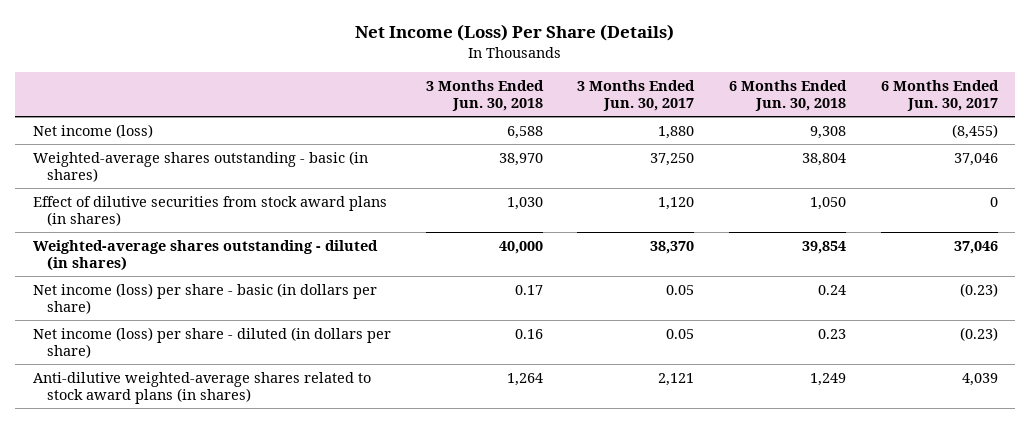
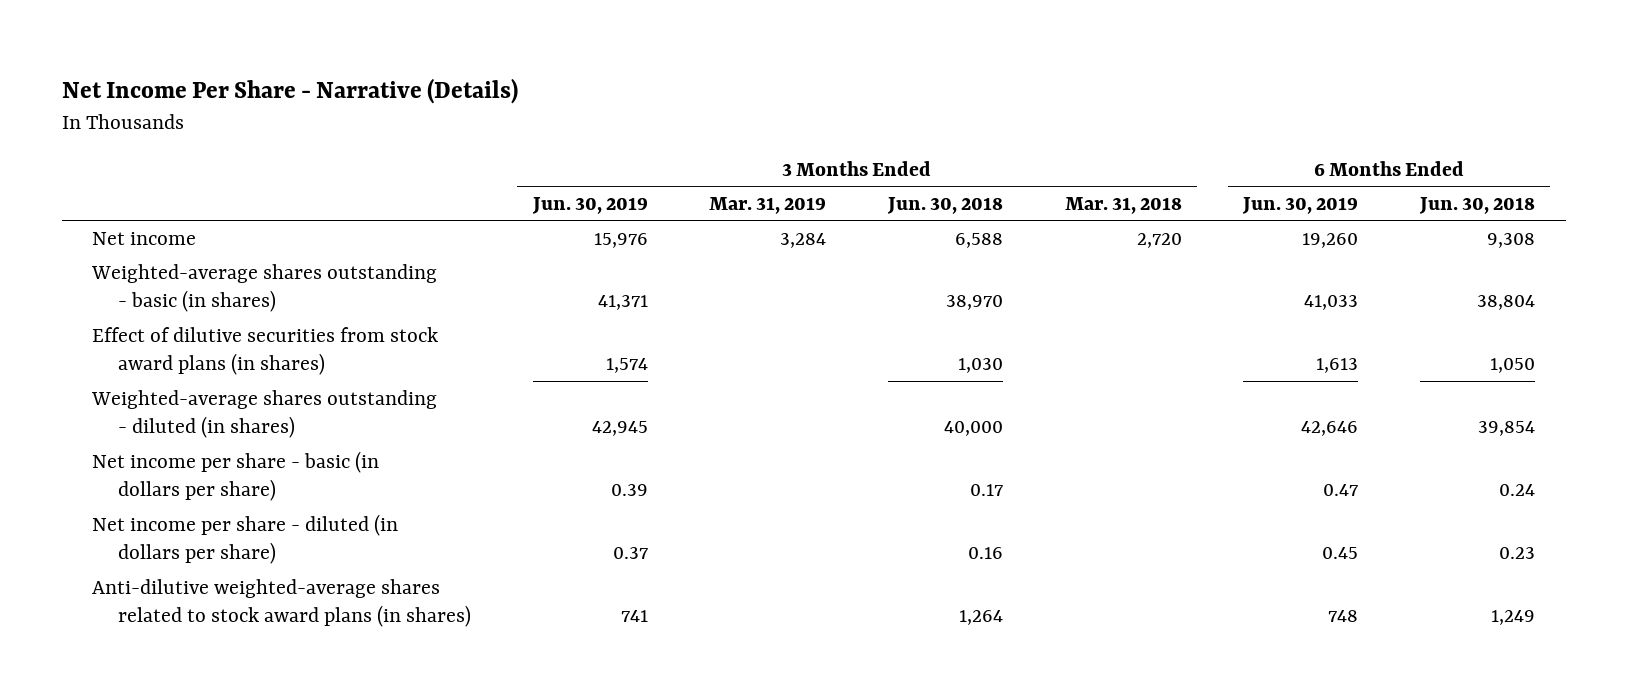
- Net Income (Loss) Per Share (Details)
+ Net Income Per Share - Narrative (Details)
- | 3 Months Ended Jun. 30, 2018 | 3 Months Ended Jun. 30, 2017 | 6 Months Ended Jun. 30, 2018 | 6 Months Ended Jun. 30, 2017
+ | 3 Months Ended Jun. 30, 2019 | 3 Months Ended Mar. 31, 2019 | 3 Months Ended Jun. 30, 2018 | 3 Months Ended Mar. 31, 2018 | 6 Months Ended Jun. 30, 2019 | 6 Months Ended Jun. 30, 2018
- Net income (loss) | 6,588 | 1,880 | 9,308 | (8,455)
+ Net income | 15,976 | 3,284 | 6,588 | 2,720 | 19,260 | 9,308
- Net income (loss) per share - basic (in dollars per share) | 0.17 | 0.05 | 0.24 | (0.23)
- Net income (loss) per share - diluted (in dollars per share) | 0.16 | 0.05 | 0.23 | (0.23)
+ Net income per share - basic (in dollars per share) | 0.39 | | 0.17 | | 0.47 | 0.24
+ Net income per share - diluted (in dollars per share) | 0.37 | | 0.16 | | 0.45 | 0.23

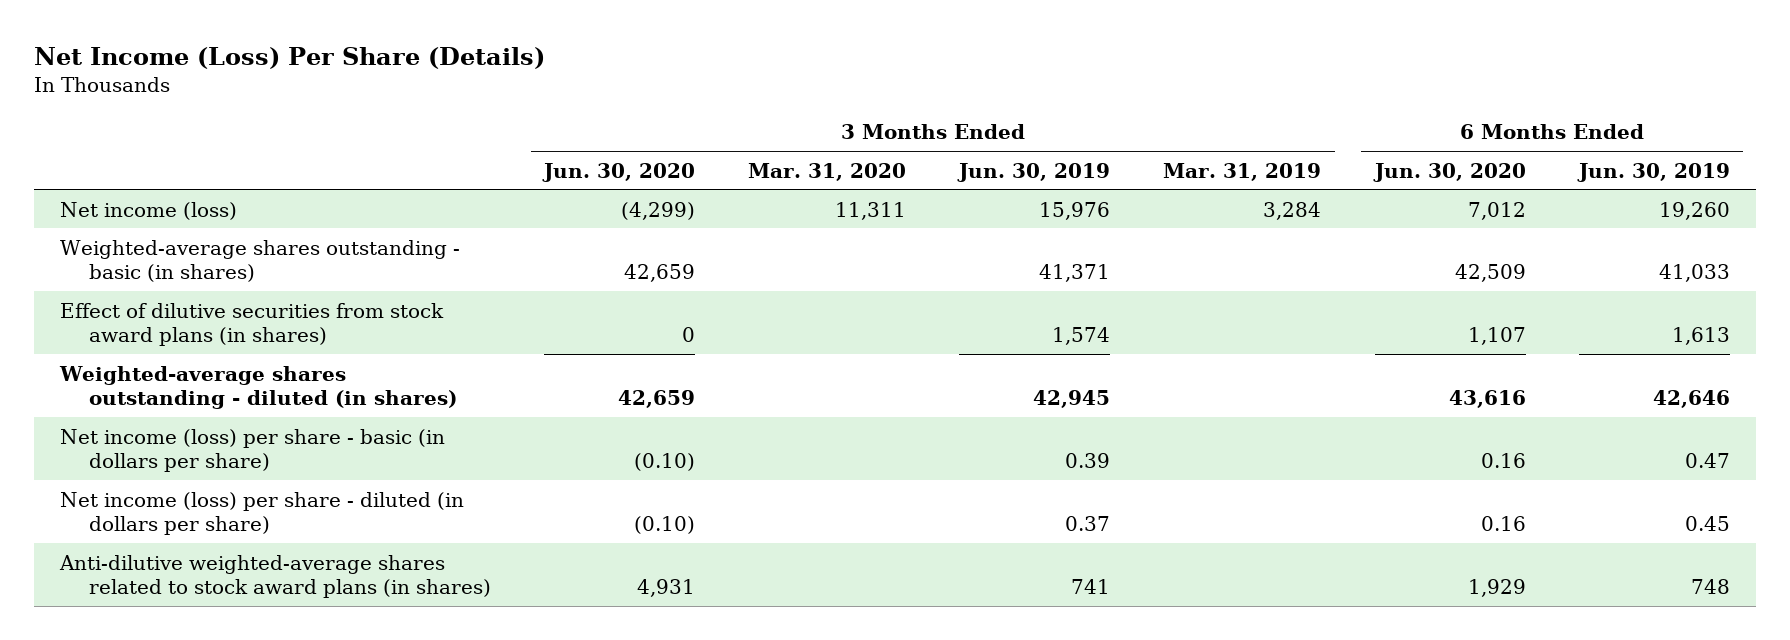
- Net Income Per Share - Narrative (Details)
+ Net Income (Loss) Per Share (Details)
- | 3 Months Ended Jun. 30, 2019 | 3 Months Ended Mar. 31, 2019 | 3 Months Ended Jun. 30, 2018 | 3 Months Ended Mar. 31, 2018 | 6 Months Ended Jun. 30, 2019 | 6 Months Ended Jun. 30, 2018
+ | 3 Months Ended Jun. 30, 2020 | 3 Months Ended Mar. 31, 2020 | 3 Months Ended Jun. 30, 2019 | 3 Months Ended Mar. 31, 2019 | 6 Months Ended Jun. 30, 2020 | 6 Months Ended Jun. 30, 2019
- Net income | 15,976 | 3,284 | 6,588 | 2,720 | 19,260 | 9,308
+ Net income (loss) | (4,299) | 11,311 | 15,976 | 3,284 | 7,012 | 19,260
- Net income per share - basic (in dollars per share) | 0.39 | | 0.17 | | 0.47 | 0.24
- Net income per share - diluted (in dollars per share) | 0.37 | | 0.16 | | 0.45 | 0.23
+ Net income (loss) per share - basic (in dollars per share) | (0.10) | | 0.39 | | 0.16 | 0.47
+ Net income (loss) per share - diluted (in dollars per share) | (0.10) | | 0.37 | | 0.16 | 0.45

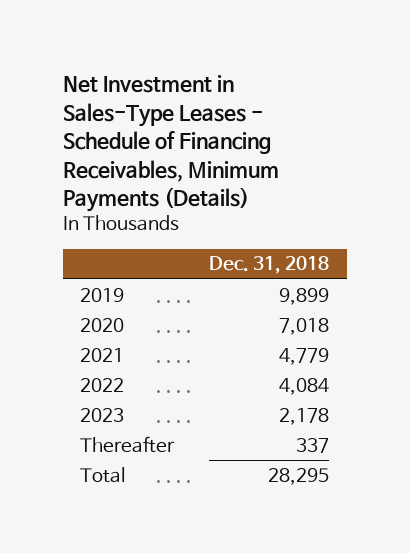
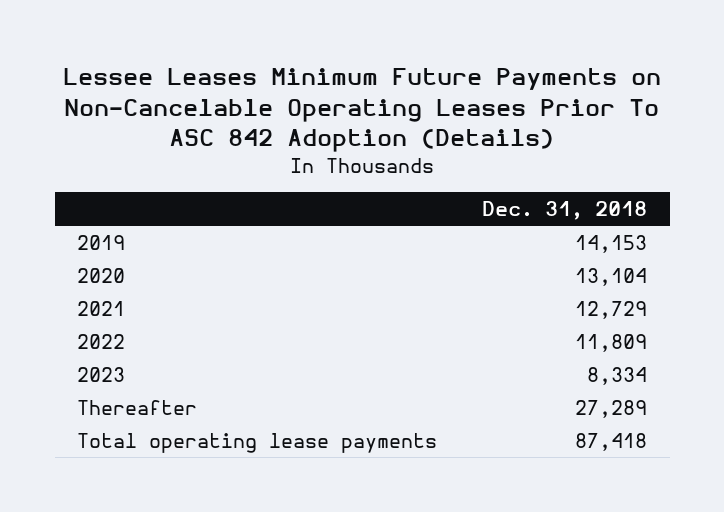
- Net Investment in Sales-Type Leases - Schedule of Financing Receivables, Minimum Payments (Details)
+ Lessee Leases Minimum Future Payments on Non-Cancelable Operating Leases Prior To ASC 842 Adoption (Details)
- 2019 | 9,899
- 2020 | 7,018
- 2021 | 4,779
- 2022 | 4,084
- 2023 | 2,178
- Thereafter | 337
- Total | 28,295
+ 2019 | 14,153
+ 2020 | 13,104
+ 2021 | 12,729
+ 2022 | 11,809
+ 2023 | 8,334
+ Thereafter | 27,289
+ Total operating lease payments | 87,418

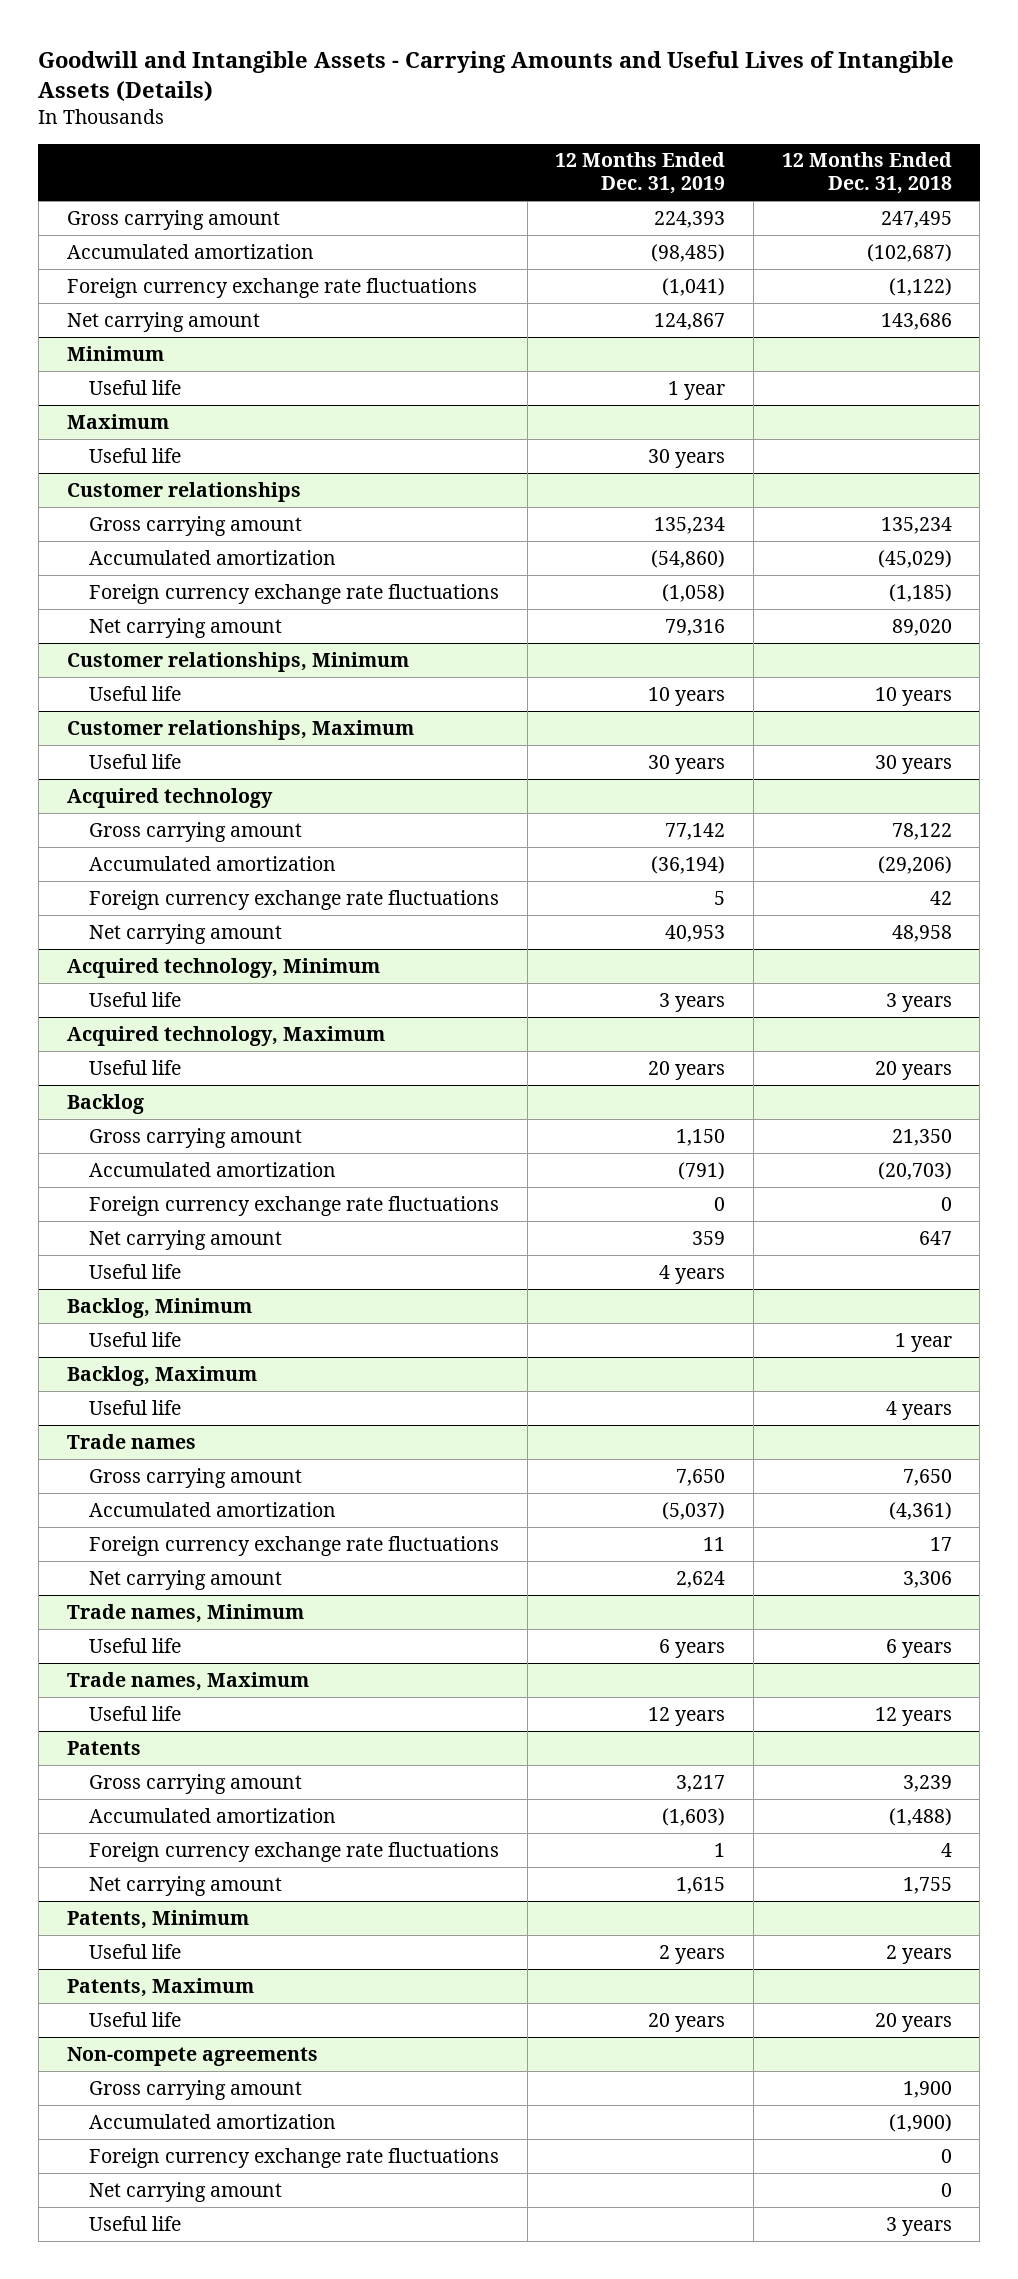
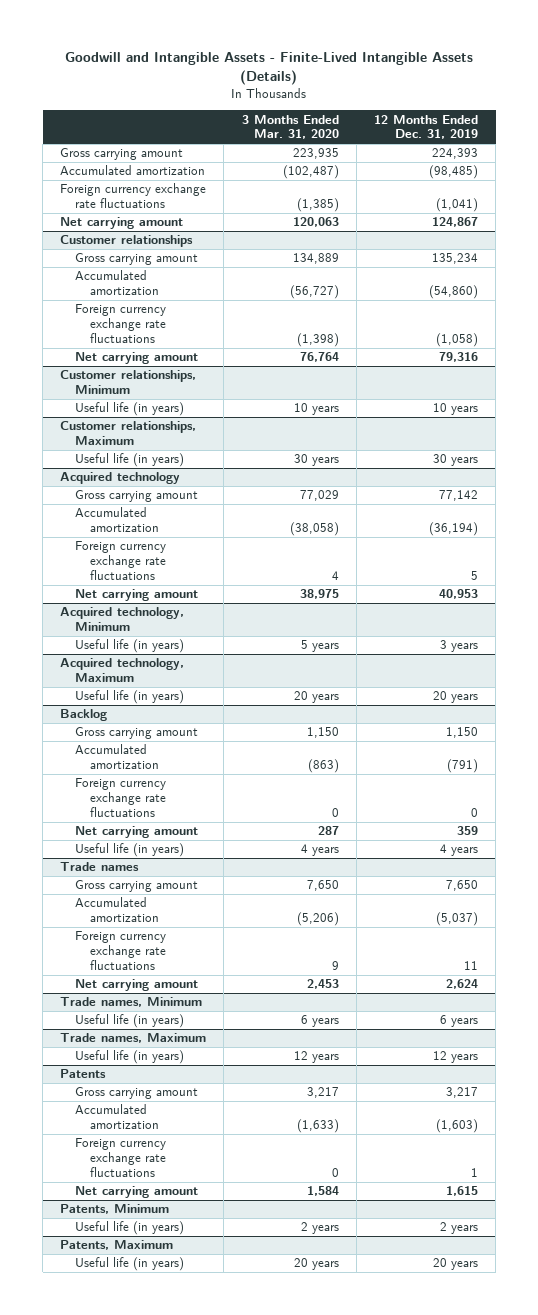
- Goodwill and Intangible Assets - Carrying Amounts and Useful Lives of Intangible Assets (Details)
+ Goodwill and Intangible Assets - Finite-Lived Intangible Assets (Details)
- | 12 Months Ended Dec. 31, 2019 | 12 Months Ended Dec. 31, 2018
+ | 3 Months Ended Mar. 31, 2020 | 12 Months Ended Dec. 31, 2019
- Minimum
- Useful life | 1 year |
- Maximum
- Useful life | 30 years |
@ Customer relationships, Minimum
- Useful life | 10 years | 10 years
+ Useful life (in years) | 10 years | 10 years
@ Customer relationships, Maximum
- Useful life | 30 years | 30 years
+ Useful life (in years) | 30 years | 30 years
@ Acquired technology, Minimum
- Useful life | 3 years | 3 years
+ Useful life (in years) | 5 years | 3 years
@ Acquired technology, Maximum
- Useful life | 20 years | 20 years
+ Useful life (in years) | 20 years | 20 years
@ Backlog
- Useful life | 4 years |
- Backlog, Minimum
- Useful life | | 1 year
- Backlog, Maximum
- Useful life | | 4 years
@ Backlog
+ Useful life (in years) | 4 years | 4 years
@ Trade names, Minimum
- Useful life | 6 years | 6 years
+ Useful life (in years) | 6 years | 6 years
@ Trade names, Maximum
- Useful life | 12 years | 12 years
+ Useful life (in years) | 12 years | 12 years
@ Patents, Minimum
- Useful life | 2 years | 2 years
+ Useful life (in years) | 2 years | 2 years
@ Patents, Maximum
- Useful life | 20 years | 20 years
- Non-compete agreements
- Gross carrying amount | | 1,900
- Accumulated amortization | | (1,900)
- Foreign currency exchange rate fluctuations | | 0
- Net carrying amount | | 0
- Useful life | | 3 years
@ Patents, Maximum
+ Useful life (in years) | 20 years | 20 years

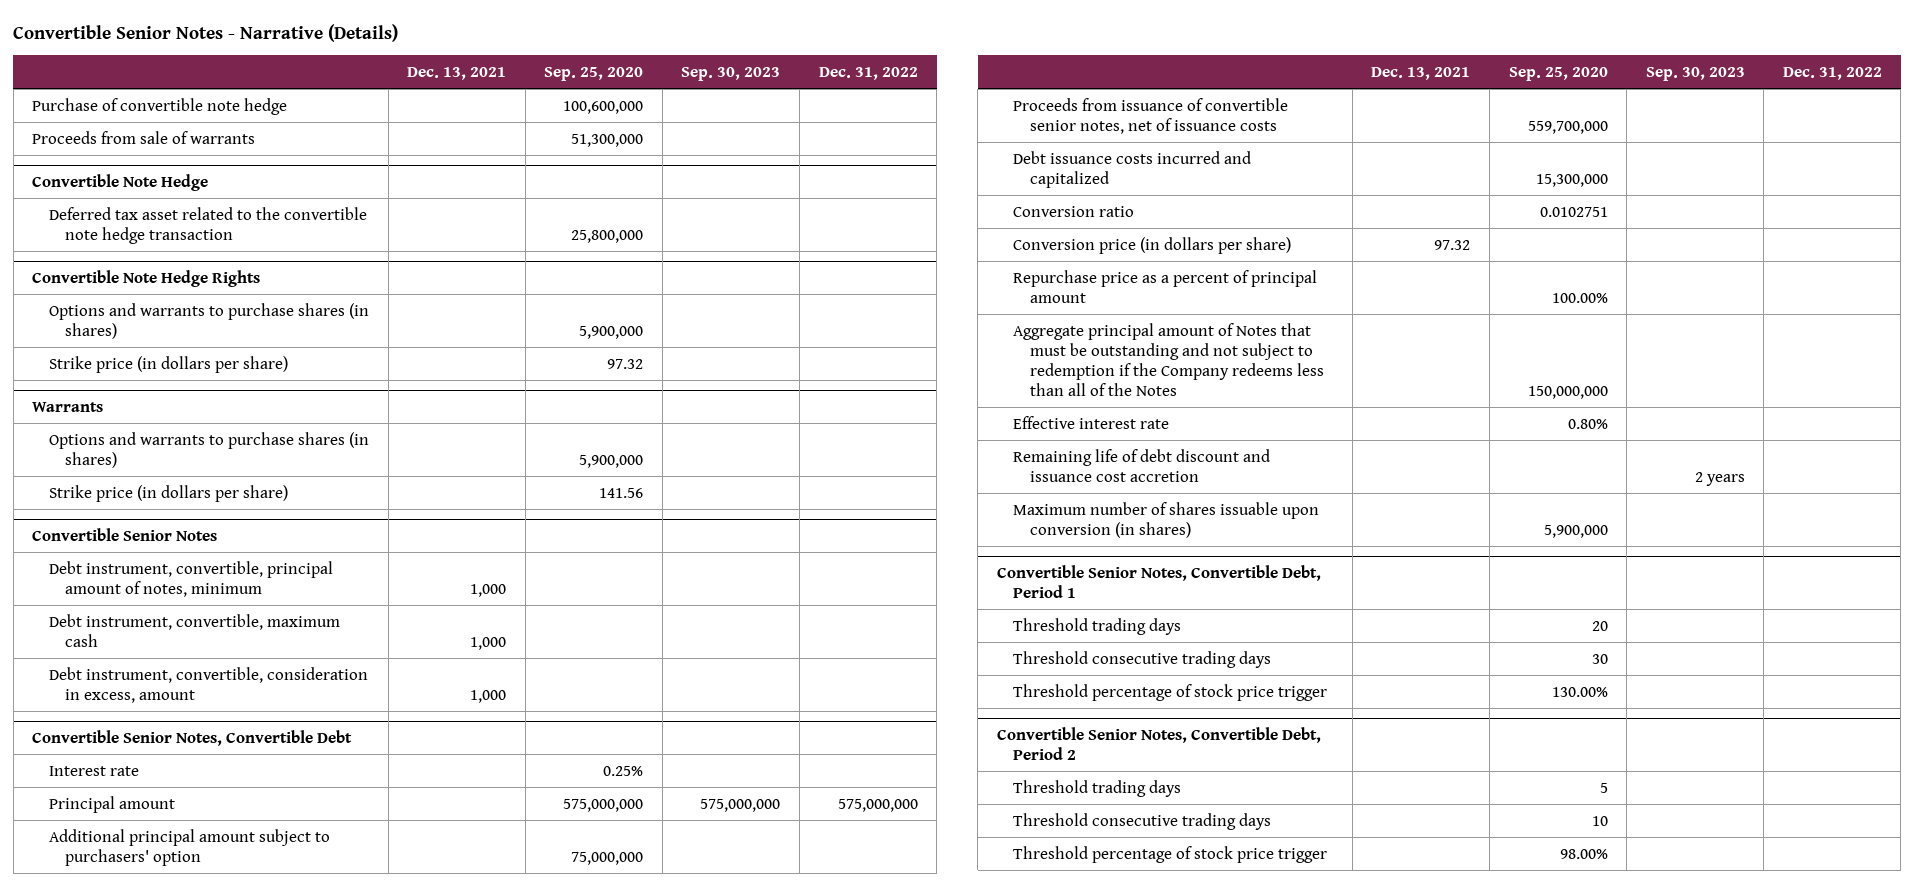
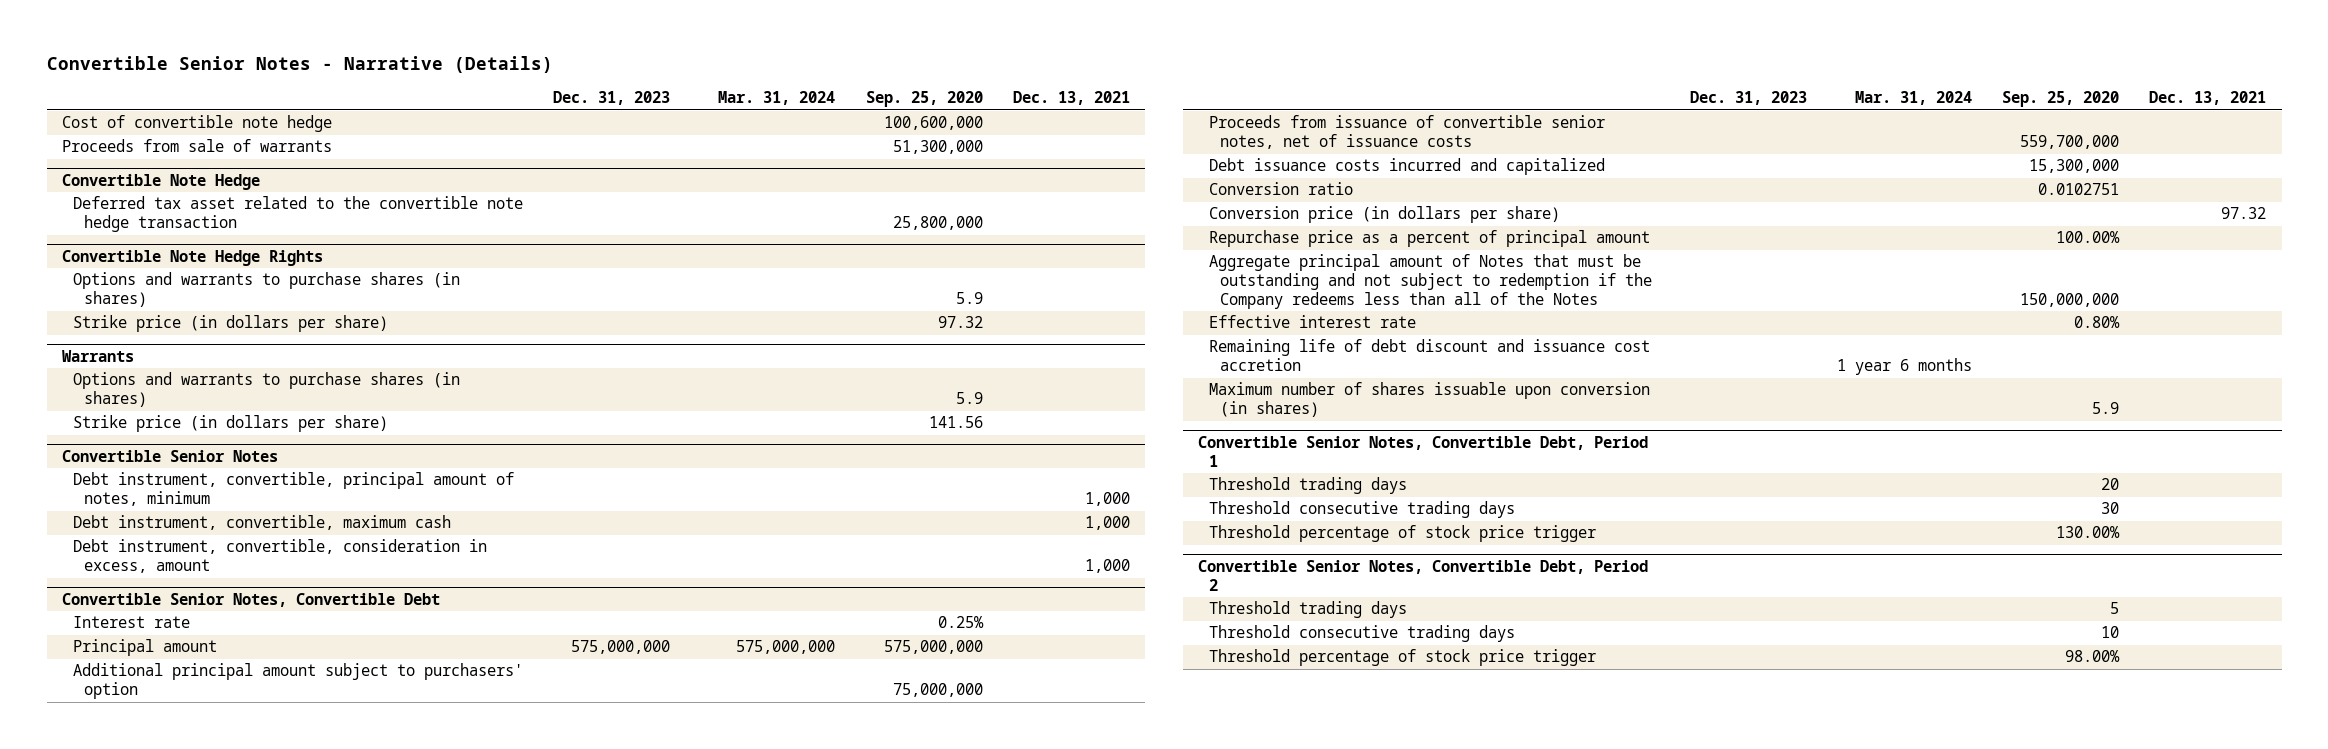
- | Dec. 13, 2021 | Sep. 25, 2020 | Sep. 30, 2023 | Dec. 31, 2022
+ | Dec. 31, 2023 | Mar. 31, 2024 | Sep. 25, 2020 | Dec. 13, 2021
- Purchase of convertible note hedge | | 100,600,000 | |
+ Cost of convertible note hedge | | | 100,600,000 |
@ Convertible Note Hedge Rights
- Options and warrants to purchase shares (in shares) | | 5,900,000 | |
+ Options and warrants to purchase shares (in shares) | | | 5.9 |
@ Warrants
- Options and warrants to purchase shares (in shares) | | 5,900,000 | |
+ Options and warrants to purchase shares (in shares) | | | 5.9 |
@ Convertible Senior Notes, Convertible Debt
- Maximum number of shares issuable upon conversion (in shares) | | 5,900,000 | |
+ Maximum number of shares issuable upon conversion (in shares) | | | 5.9 |

